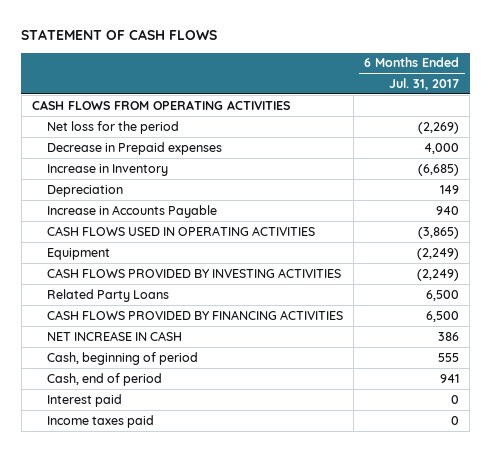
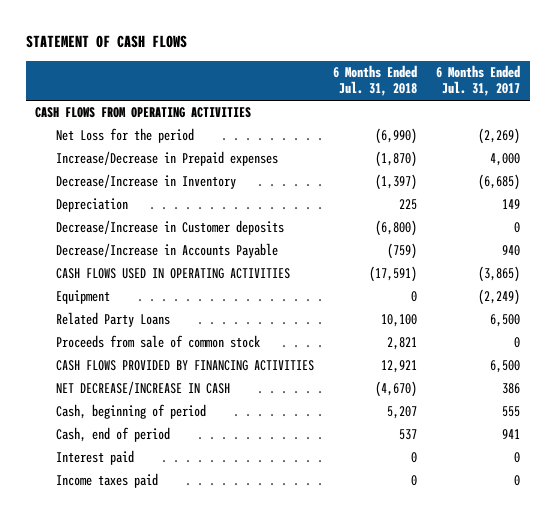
- | 6 Months Ended Jul. 31, 2017
+ | 6 Months Ended Jul. 31, 2018 | 6 Months Ended Jul. 31, 2017
- Net loss for the period | (2,269)
- Decrease in Prepaid expenses | 4,000
- Increase in Inventory | (6,685)
+ Net Loss for the period | (6,990) | (2,269)
+ Increase/Decrease in Prepaid expenses | (1,870) | 4,000
+ Decrease/Increase in Inventory | (1,397) | (6,685)
- Increase in Accounts Payable | 940
+ Decrease/Increase in Customer deposits | (6,800) | 0
+ Decrease/Increase in Accounts Payable | (759) | 940
- CASH FLOWS PROVIDED BY INVESTING ACTIVITIES | (2,249)
+ Proceeds from sale of common stock | 2,821 | 0
- NET INCREASE IN CASH | 386
+ NET DECREASE/INCREASE IN CASH | (4,670) | 386

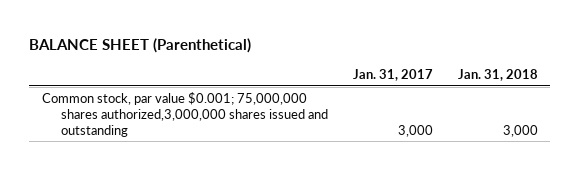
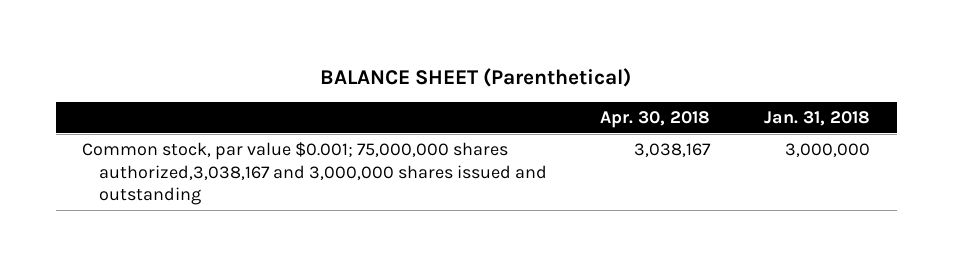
- | Jan. 31, 2017 | Jan. 31, 2018
+ | Apr. 30, 2018 | Jan. 31, 2018
- Common stock, par value $0.001; 75,000,000 shares authorized,3,000,000 shares issued and outstanding | 3,000 | 3,000
+ Common stock, par value $0.001; 75,000,000 shares authorized,3,038,167 and 3,000,000 shares issued and outstanding | 3,038,167 | 3,000,000

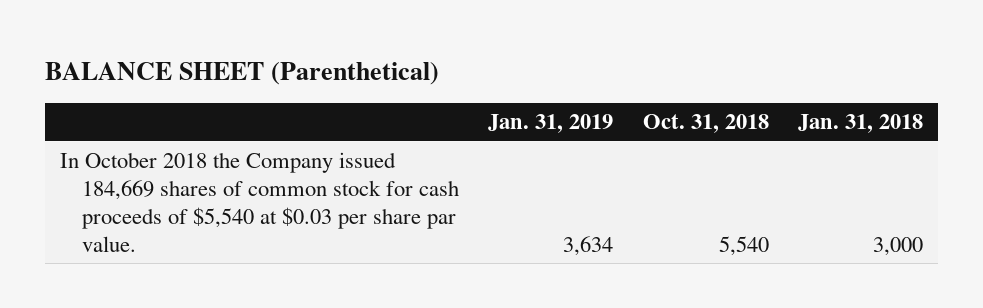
- | Apr. 30, 2018 | Jan. 31, 2018
+ | Jan. 31, 2019 | Oct. 31, 2018 | Jan. 31, 2018
- Common stock, par value $0.001; 75,000,000 shares authorized,3,038,167 and 3,000,000 shares issued and outstanding | 3,038,167 | 3,000,000
+ In October 2018 the Company issued 184,669 shares of common stock for cash proceeds of $5,540 at $0.03 per share par value. | 3,634 | 5,540 | 3,000

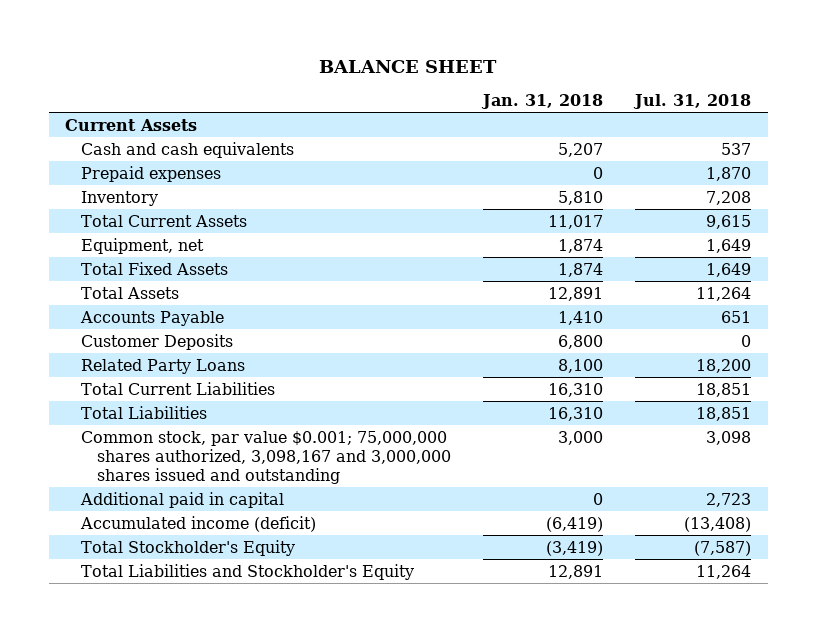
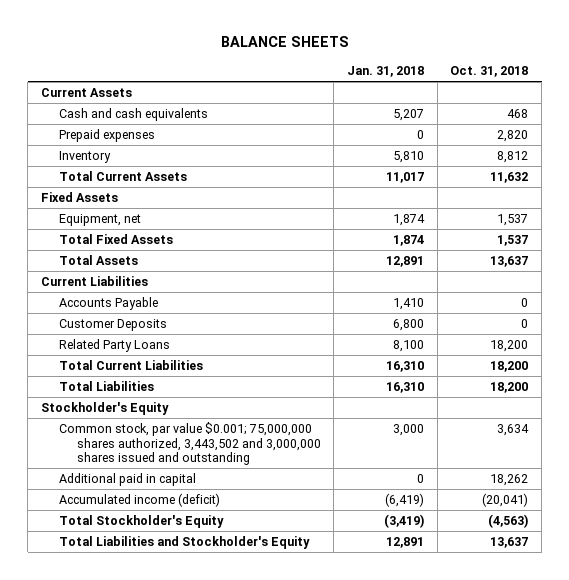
- BALANCE SHEET
+ BALANCE SHEETS
- | Jan. 31, 2018 | Jul. 31, 2018
+ | Jan. 31, 2018 | Oct. 31, 2018
+ Fixed Assets
+ Current Liabilities
- Common stock, par value $0.001; 75,000,000 shares authorized, 3,098,167 and 3,000,000 shares issued and outstanding | 3,000 | 3,098
+ Stockholder's Equity
+ Common stock, par value $0.001; 75,000,000 shares authorized, 3,443,502 and 3,000,000 shares issued and outstanding | 3,000 | 3,634

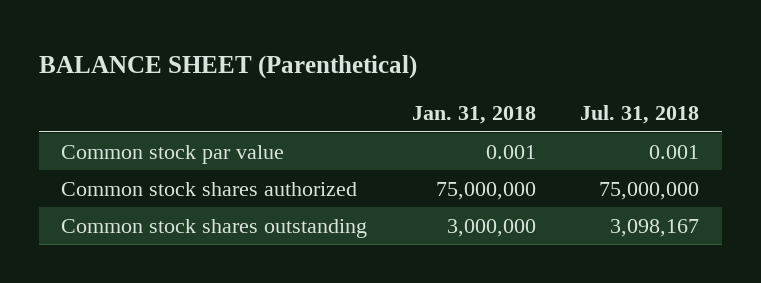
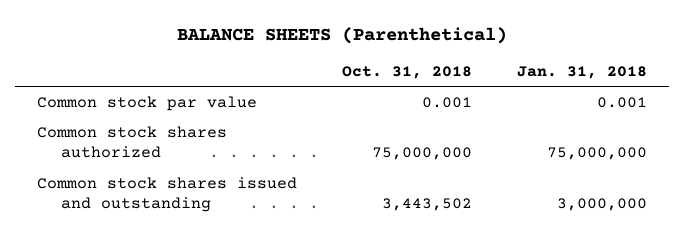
- BALANCE SHEET (Parenthetical)
+ BALANCE SHEETS (Parenthetical)
- | Jan. 31, 2018 | Jul. 31, 2018
+ | Oct. 31, 2018 | Jan. 31, 2018
- Common stock shares outstanding | 3,000,000 | 3,098,167
+ Common stock shares issued and outstanding | 3,443,502 | 3,000,000

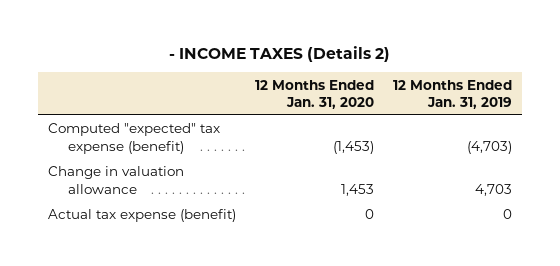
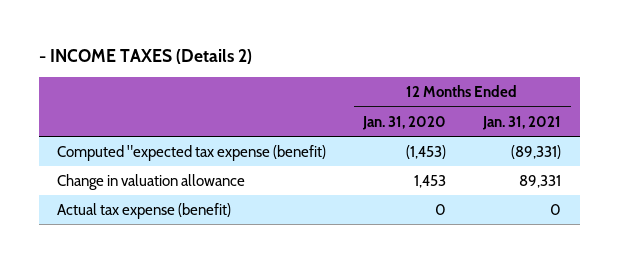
- | 12 Months Ended Jan. 31, 2020 | 12 Months Ended Jan. 31, 2019
+ | 12 Months Ended Jan. 31, 2020 | 12 Months Ended Jan. 31, 2021
- Computed "expected" tax expense (benefit) | (1,453) | (4,703)
+ Computed "expected tax expense (benefit) | (1,453) | (89,331)

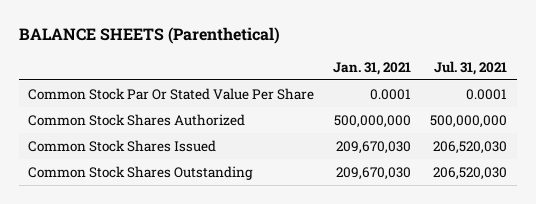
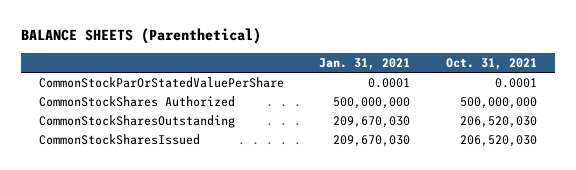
- | Jan. 31, 2021 | Jul. 31, 2021
+ | Jan. 31, 2021 | Oct. 31, 2021
- Common Stock Par Or Stated Value Per Share | 0.0001 | 0.0001
- Common Stock Shares Authorized | 500,000,000 | 500,000,000
- Common Stock Shares Issued | 209,670,030 | 206,520,030
- Common Stock Shares Outstanding | 209,670,030 | 206,520,030
+ CommonStockParOrStatedValuePerShare | 0.0001 | 0.0001
+ CommonStockShares Authorized | 500,000,000 | 500,000,000
+ CommonStockSharesOutstanding | 209,670,030 | 206,520,030
+ CommonStockSharesIssued | 209,670,030 | 206,520,030

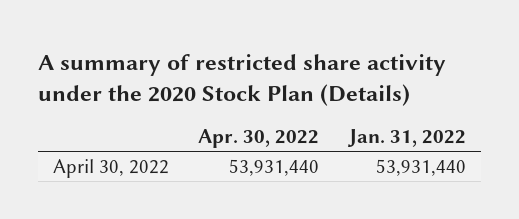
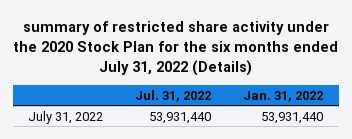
- A summary of restricted share activity under the 2020 Stock Plan (Details)
+ summary of restricted share activity under the 2020 Stock Plan for the six months ended July 31, 2022 (Details)
- | Apr. 30, 2022 | Jan. 31, 2022
+ | Jul. 31, 2022 | Jan. 31, 2022
- April 30, 2022 | 53,931,440 | 53,931,440
+ July 31, 2022 | 53,931,440 | 53,931,440

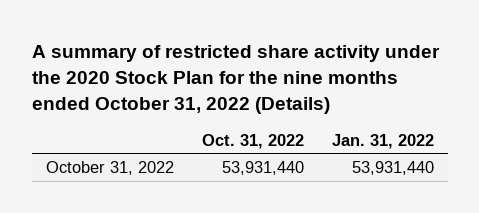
- summary of restricted share activity under the 2020 Stock Plan for the six months ended July 31, 2022 (Details)
+ A summary of restricted share activity under the 2020 Stock Plan for the nine months ended October 31, 2022 (Details)
- | Jul. 31, 2022 | Jan. 31, 2022
+ | Oct. 31, 2022 | Jan. 31, 2022
- July 31, 2022 | 53,931,440 | 53,931,440
+ October 31, 2022 | 53,931,440 | 53,931,440

